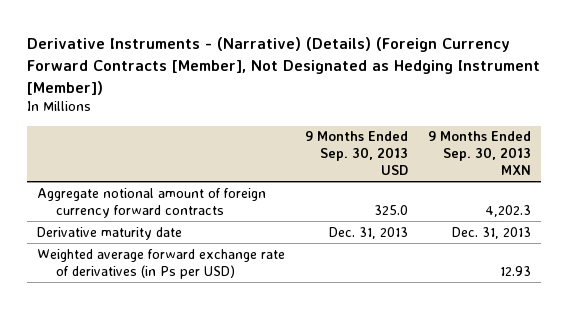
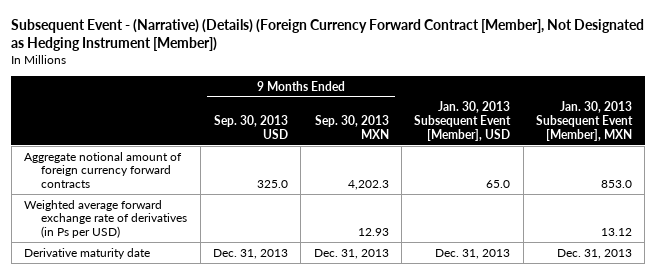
- Derivative Instruments - (Narrative) (Details) (Foreign Currency Forward Contracts [Member], Not Designated as Hedging Instrument [Member])
+ Subsequent Event - (Narrative) (Details) (Foreign Currency Forward Contract [Member], Not Designated as Hedging Instrument [Member])
- | 9 Months Ended Sep. 30, 2013 USD | 9 Months Ended Sep. 30, 2013 MXN
+ | 9 Months Ended Sep. 30, 2013 USD | 9 Months Ended Sep. 30, 2013 MXN | Jan. 30, 2013 Subsequent Event [Member], USD | Jan. 30, 2013 Subsequent Event [Member], MXN
moved down: Derivative maturity date | Dec. 31, 2013 | Dec. 31, 2013 | Dec. 31, 2013 | Dec. 31, 2013

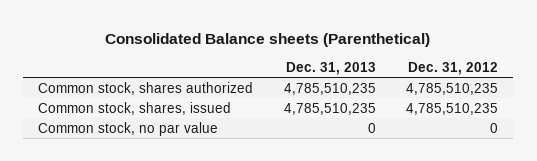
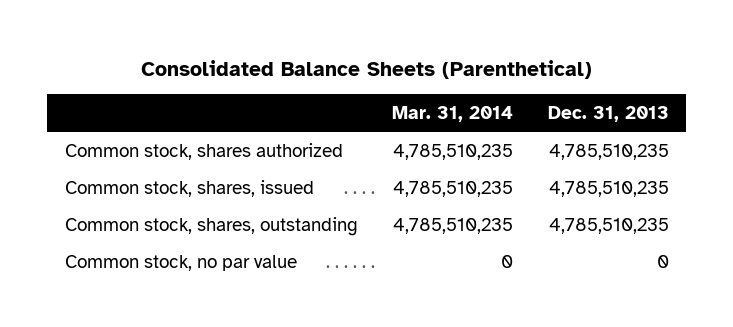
- Consolidated Balance sheets (Parenthetical)
+ Consolidated Balance Sheets (Parenthetical)
- | Dec. 31, 2013 | Dec. 31, 2012
+ | Mar. 31, 2014 | Dec. 31, 2013
+ Common stock, shares, outstanding | 4,785,510,235 | 4,785,510,235

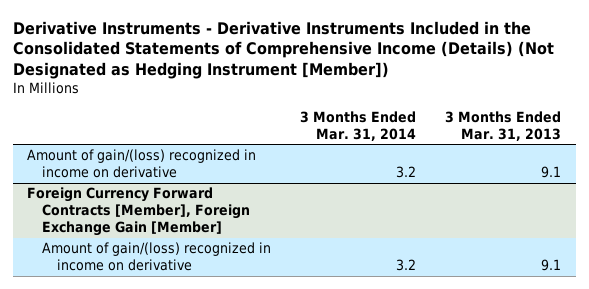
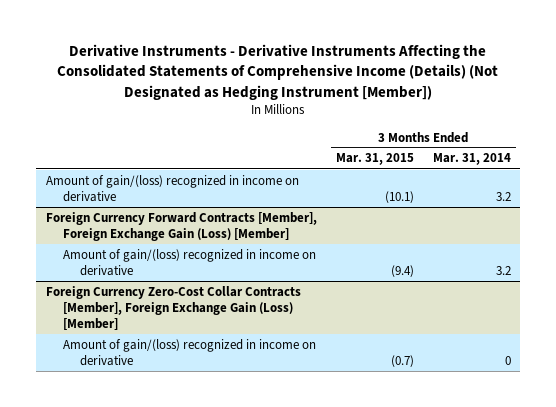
- Derivative Instruments - Derivative Instruments Included in the Consolidated Statements of Comprehensive Income (Details) (Not Designated as Hedging Instrument [Member])
+ Derivative Instruments - Derivative Instruments Affecting the Consolidated Statements of Comprehensive Income (Details) (Not Designated as Hedging Instrument [Member])
- | 3 Months Ended Mar. 31, 2014 | 3 Months Ended Mar. 31, 2013
+ | 3 Months Ended Mar. 31, 2015 | 3 Months Ended Mar. 31, 2014
- Foreign Currency Forward Contracts [Member], Foreign Exchange Gain [Member]
+ Foreign Currency Forward Contracts [Member], Foreign Exchange Gain (Loss) [Member]
+ Foreign Currency Zero-Cost Collar Contracts [Member], Foreign Exchange Gain (Loss) [Member]
+ Amount of gain/(loss) recognized in income on derivative | (0.7) | 0

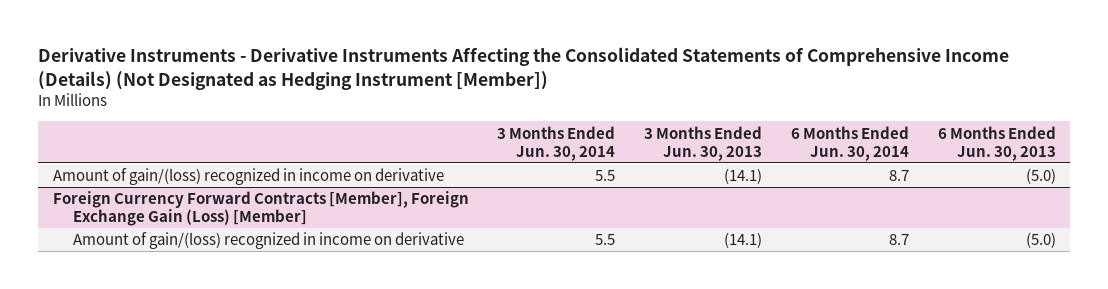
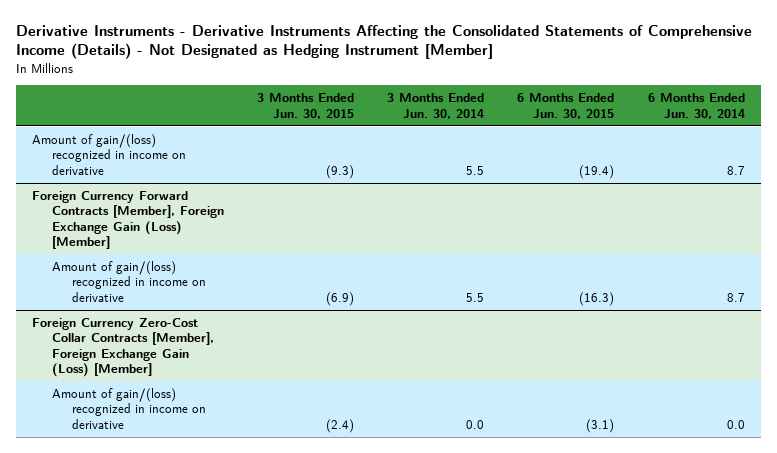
- Derivative Instruments - Derivative Instruments Affecting the Consolidated Statements of Comprehensive Income (Details) (Not Designated as Hedging Instrument [Member])
+ Derivative Instruments - Derivative Instruments Affecting the Consolidated Statements of Comprehensive Income (Details) - Not Designated as Hedging Instrument [Member]
- | 3 Months Ended Jun. 30, 2014 | 3 Months Ended Jun. 30, 2013 | 6 Months Ended Jun. 30, 2014 | 6 Months Ended Jun. 30, 2013
+ | 3 Months Ended Jun. 30, 2015 | 3 Months Ended Jun. 30, 2014 | 6 Months Ended Jun. 30, 2015 | 6 Months Ended Jun. 30, 2014
+ Foreign Currency Zero-Cost Collar Contracts [Member], Foreign Exchange Gain (Loss) [Member]
+ Amount of gain/(loss) recognized in income on derivative | (2.4) | 0.0 | (3.1) | 0.0

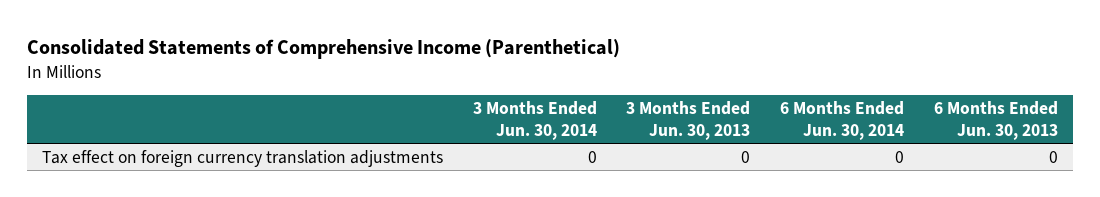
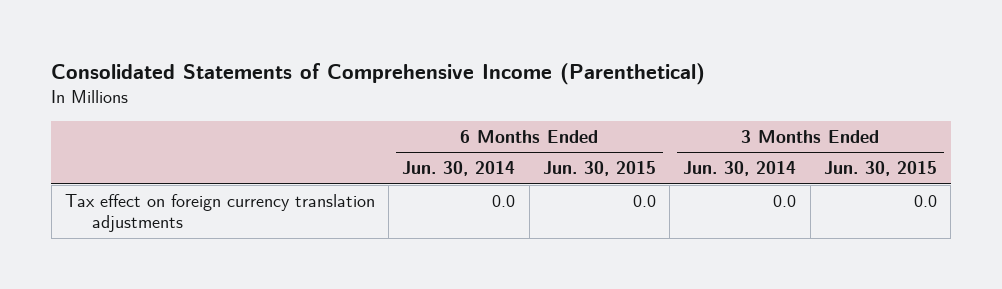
- | 3 Months Ended Jun. 30, 2014 | 3 Months Ended Jun. 30, 2013 | 6 Months Ended Jun. 30, 2014 | 6 Months Ended Jun. 30, 2013
+ | 6 Months Ended Jun. 30, 2014 | 6 Months Ended Jun. 30, 2015 | 3 Months Ended Jun. 30, 2014 | 3 Months Ended Jun. 30, 2015
- Tax effect on foreign currency translation adjustments | 0 | 0 | 0 | 0
+ Tax effect on foreign currency translation adjustments | 0.0 | 0.0 | 0.0 | 0.0

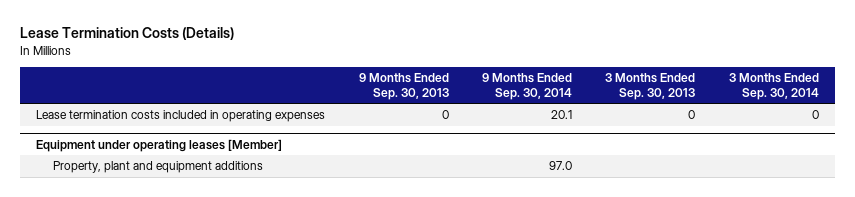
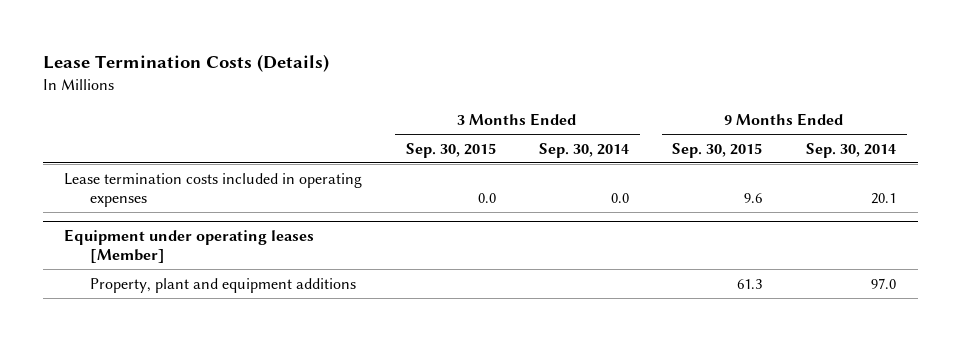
- | 9 Months Ended Sep. 30, 2013 | 9 Months Ended Sep. 30, 2014 | 3 Months Ended Sep. 30, 2013 | 3 Months Ended Sep. 30, 2014
+ | 3 Months Ended Sep. 30, 2015 | 3 Months Ended Sep. 30, 2014 | 9 Months Ended Sep. 30, 2015 | 9 Months Ended Sep. 30, 2014
- Lease termination costs included in operating expenses | 0 | 20.1 | 0 | 0
+ Lease termination costs included in operating expenses | 0.0 | 0.0 | 9.6 | 20.1

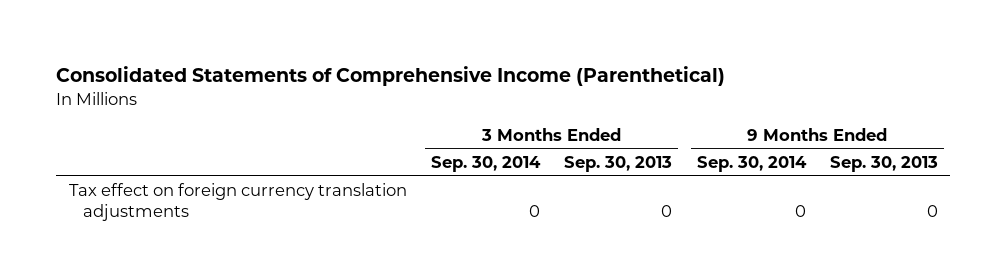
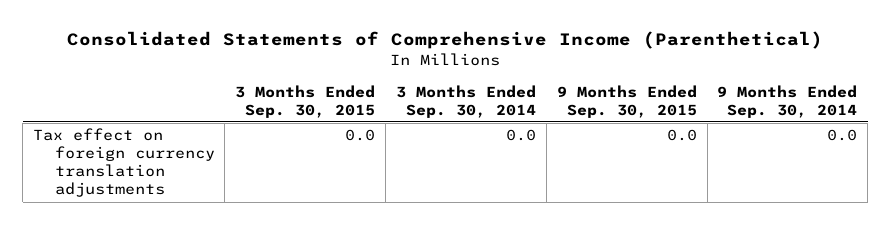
- | 3 Months Ended Sep. 30, 2014 | 3 Months Ended Sep. 30, 2013 | 9 Months Ended Sep. 30, 2014 | 9 Months Ended Sep. 30, 2013
+ | 3 Months Ended Sep. 30, 2015 | 3 Months Ended Sep. 30, 2014 | 9 Months Ended Sep. 30, 2015 | 9 Months Ended Sep. 30, 2014
- Tax effect on foreign currency translation adjustments | 0 | 0 | 0 | 0
+ Tax effect on foreign currency translation adjustments | 0.0 | 0.0 | 0.0 | 0.0

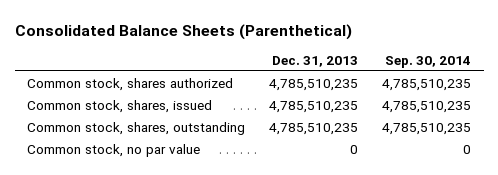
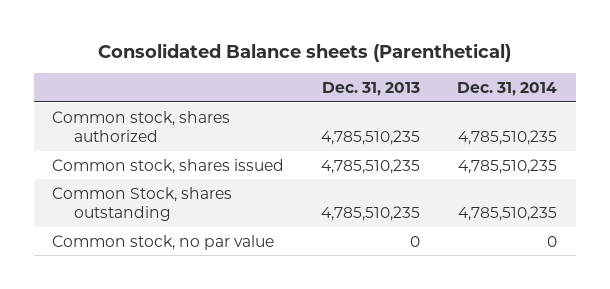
- Consolidated Balance Sheets (Parenthetical)
+ Consolidated Balance sheets (Parenthetical)
- | Dec. 31, 2013 | Sep. 30, 2014
+ | Dec. 31, 2013 | Dec. 31, 2014
- Common stock, shares, issued | 4,785,510,235 | 4,785,510,235
- Common stock, shares, outstanding | 4,785,510,235 | 4,785,510,235
+ Common stock, shares issued | 4,785,510,235 | 4,785,510,235
+ Common Stock, shares outstanding | 4,785,510,235 | 4,785,510,235

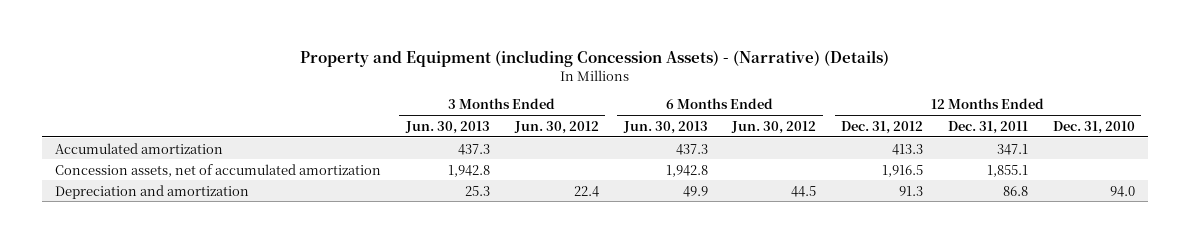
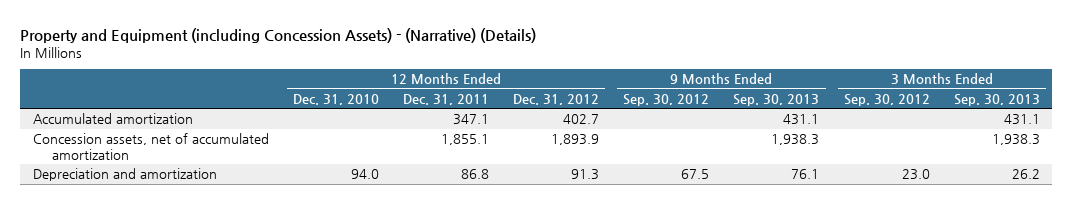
- | 3 Months Ended Jun. 30, 2013 | 3 Months Ended Jun. 30, 2012 | 6 Months Ended Jun. 30, 2013 | 6 Months Ended Jun. 30, 2012 | 12 Months Ended Dec. 31, 2012 | 12 Months Ended Dec. 31, 2011 | 12 Months Ended Dec. 31, 2010
+ | 12 Months Ended Dec. 31, 2010 | 12 Months Ended Dec. 31, 2011 | 12 Months Ended Dec. 31, 2012 | 9 Months Ended Sep. 30, 2012 | 9 Months Ended Sep. 30, 2013 | 3 Months Ended Sep. 30, 2012 | 3 Months Ended Sep. 30, 2013
- Accumulated amortization | 437.3 | | 437.3 | | 413.3 | 347.1 |
- Concession assets, net of accumulated amortization | 1,942.8 | | 1,942.8 | | 1,916.5 | 1,855.1 |
+ Accumulated amortization | | 347.1 | 402.7 | | 431.1 | | 431.1
+ Concession assets, net of accumulated amortization | | 1,855.1 | 1,893.9 | | 1,938.3 | | 1,938.3

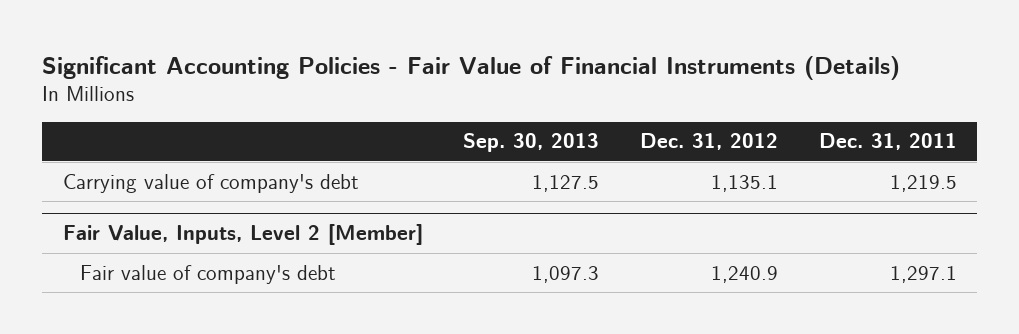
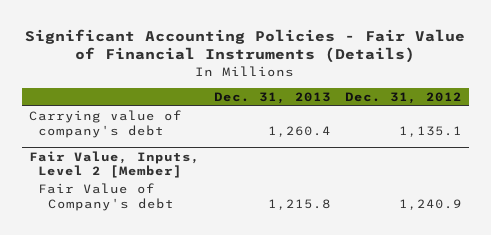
- | Sep. 30, 2013 | Dec. 31, 2012 | Dec. 31, 2011
+ | Dec. 31, 2013 | Dec. 31, 2012
@ Fair Value, Inputs, Level 2 [Member]
- Fair value of company's debt | 1,097.3 | 1,240.9 | 1,297.1
+ Fair Value of Company's debt | 1,215.8 | 1,240.9

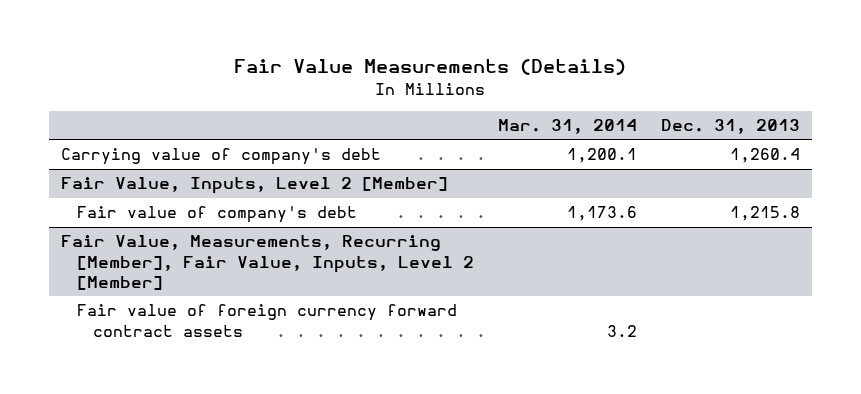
- Significant Accounting Policies - Fair Value of Financial Instruments (Details)
+ Fair Value Measurements (Details)
- | Dec. 31, 2013 | Dec. 31, 2012
+ | Mar. 31, 2014 | Dec. 31, 2013
@ Fair Value, Inputs, Level 2 [Member]
- Fair Value of Company's debt | 1,215.8 | 1,240.9
+ Fair value of company's debt | 1,173.6 | 1,215.8
+ Fair Value, Measurements, Recurring [Member], Fair Value, Inputs, Level 2 [Member]
+ Fair value of foreign currency forward contract assets | 3.2 |

